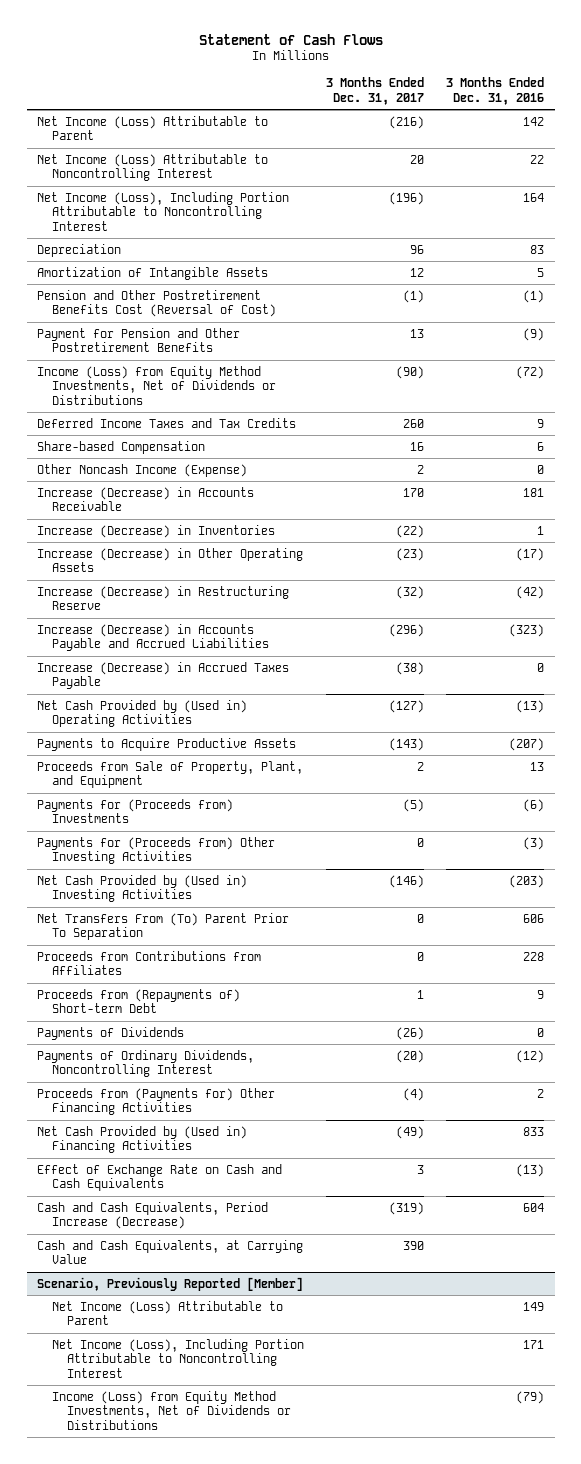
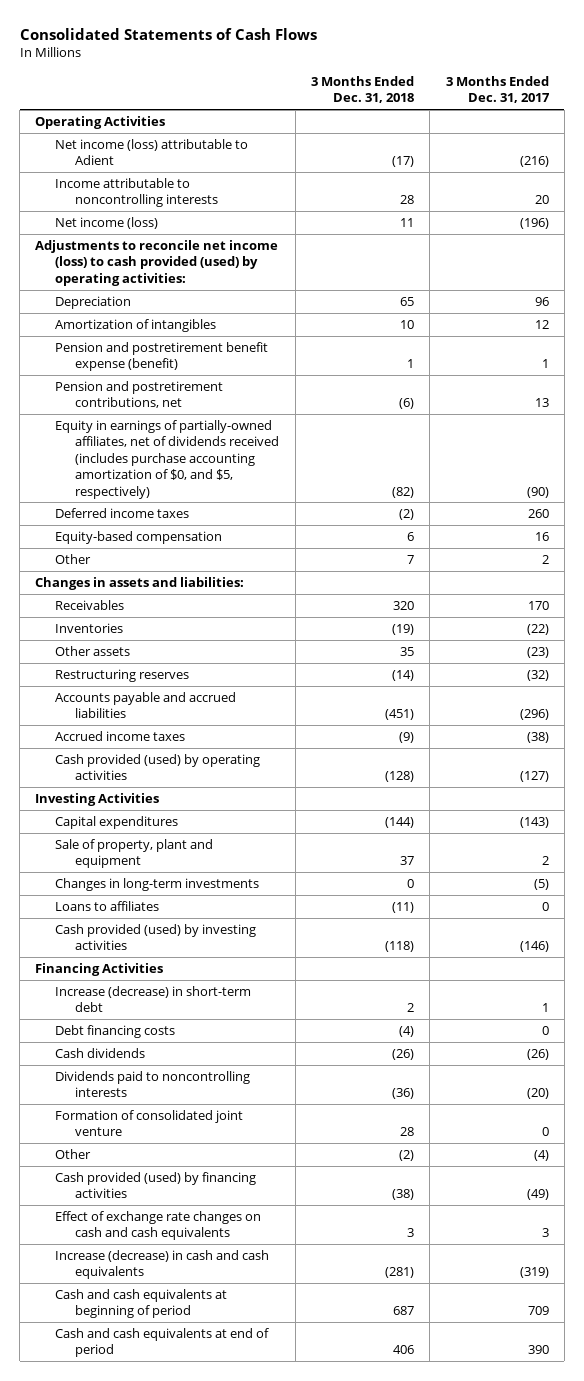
- Statement of Cash Flows
+ Consolidated Statements of Cash Flows
- | 3 Months Ended Dec. 31, 2017 | 3 Months Ended Dec. 31, 2016
+ | 3 Months Ended Dec. 31, 2018 | 3 Months Ended Dec. 31, 2017
- Net Income (Loss) Attributable to Parent | (216) | 142
- Net Income (Loss) Attributable to Noncontrolling Interest | 20 | 22
- Net Income (Loss), Including Portion Attributable to Noncontrolling Interest | (196) | 164
+ Operating Activities
+ Net income (loss) attributable to Adient | (17) | (216)
+ Income attributable to noncontrolling interests | 28 | 20
+ Net income (loss) | 11 | (196)
+ Adjustments to reconcile net income (loss) to cash provided (used) by operating activities:
- Amortization of Intangible Assets | 12 | 5
- Pension and Other Postretirement Benefits Cost (Reversal of Cost) | (1) | (1)
- Payment for Pension and Other Postretirement Benefits | 13 | (9)
- Income (Loss) from Equity Method Investments, Net of Dividends or Distributions | (90) | (72)
- Deferred Income Taxes and Tax Credits | 260 | 9
- Share-based Compensation | 16 | 6
- Other Noncash Income (Expense) | 2 | 0
- Increase (Decrease) in Accounts Receivable | 170 | 181
- Increase (Decrease) in Inventories | (22) | 1
- Increase (Decrease) in Other Operating Assets | (23) | (17)
- Increase (Decrease) in Restructuring Reserve | (32) | (42)
- Increase (Decrease) in Accounts Payable and Accrued Liabilities | (296) | (323)
- Increase (Decrease) in Accrued Taxes Payable | (38) | 0
- Net Cash Provided by (Used in) Operating Activities | (127) | (13)
- Payments to Acquire Productive Assets | (143) | (207)
- Proceeds from Sale of Property, Plant, and Equipment | 2 | 13
- Payments for (Proceeds from) Investments | (5) | (6)
- Payments for (Proceeds from) Other Investing Activities | 0 | (3)
- Net Cash Provided by (Used in) Investing Activities | (146) | (203)
- Net Transfers From (To) Parent Prior To Separation | 0 | 606
- Proceeds from Contributions from Affiliates | 0 | 228
- Proceeds from (Repayments of) Short-term Debt | 1 | 9
- Payments of Dividends | (26) | 0
- Payments of Ordinary Dividends, Noncontrolling Interest | (20) | (12)
- Proceeds from (Payments for) Other Financing Activities | (4) | 2
- Net Cash Provided by (Used in) Financing Activities | (49) | 833
- Effect of Exchange Rate on Cash and Cash Equivalents | 3 | (13)
- Cash and Cash Equivalents, Period Increase (Decrease) | (319) | 604
- Cash and Cash Equivalents, at Carrying Value | 390 |
- Scenario, Previously Reported [Member]
- Net Income (Loss) Attributable to Parent | | 149
- Net Income (Loss), Including Portion Attributable to Noncontrolling Interest | | 171
- Income (Loss) from Equity Method Investments, Net of Dividends or Distributions | | (79)
+ Amortization of intangibles | 10 | 12
+ Pension and postretirement benefit expense (benefit) | 1 | 1
+ Pension and postretirement contributions, net | (6) | 13
+ Equity in earnings of partially-owned affiliates, net of dividends received (includes purchase accounting amortization of $0, and $5, respectively) | (82) | (90)
+ Deferred income taxes | (2) | 260
+ Equity-based compensation | 6 | 16
+ Other | 7 | 2
+ Changes in assets and liabilities:
+ Receivables | 320 | 170
+ Inventories | (19) | (22)
+ Other assets | 35 | (23)
+ Restructuring reserves | (14) | (32)
+ Accounts payable and accrued liabilities | (451) | (296)
+ Accrued income taxes | (9) | (38)
+ Cash provided (used) by operating activities | (128) | (127)
+ Investing Activities
+ Capital expenditures | (144) | (143)
+ Sale of property, plant and equipment | 37 | 2
+ Changes in long-term investments | 0 | (5)
+ Loans to affiliates | (11) | 0
+ Cash provided (used) by investing activities | (118) | (146)
+ Financing Activities
+ Increase (decrease) in short-term debt | 2 | 1
+ Debt financing costs | (4) | 0
+ Cash dividends | (26) | (26)
+ Dividends paid to noncontrolling interests | (36) | (20)
+ Formation of consolidated joint venture | 28 | 0
+ Other | (2) | (4)
+ Cash provided (used) by financing activities | (38) | (49)
+ Effect of exchange rate changes on cash and cash equivalents | 3 | 3
+ Increase (decrease) in cash and cash equivalents | (281) | (319)
+ Cash and cash equivalents at beginning of period | 687 | 709
+ Cash and cash equivalents at end of period | 406 | 390

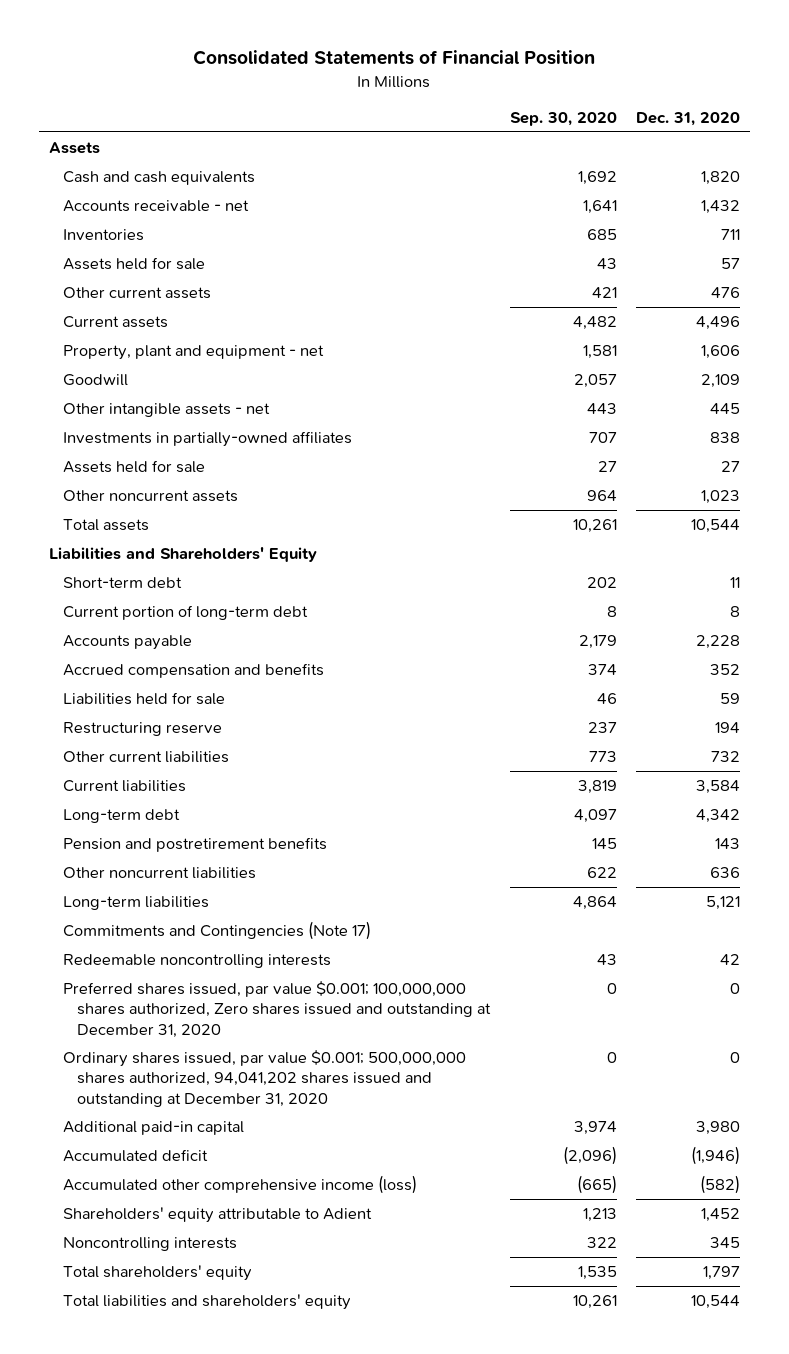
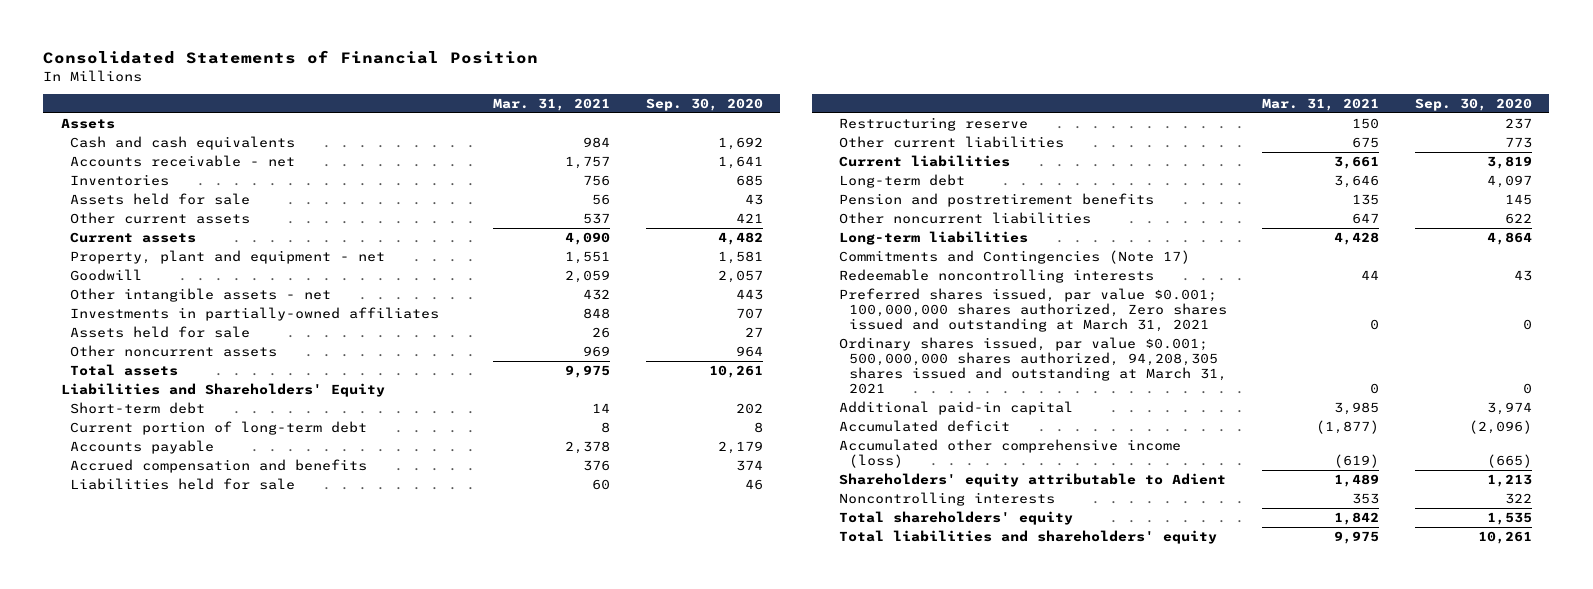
- | Sep. 30, 2020 | Dec. 31, 2020
+ | Mar. 31, 2021 | Sep. 30, 2020
- Preferred shares issued, par value $0.001; 100,000,000 shares authorized, Zero shares issued and outstanding at December 31, 2020 | 0 | 0
- Ordinary shares issued, par value $0.001; 500,000,000 shares authorized, 94,041,202 shares issued and outstanding at December 31, 2020 | 0 | 0
+ Preferred shares issued, par value $0.001; 100,000,000 shares authorized, Zero shares issued and outstanding at March 31, 2021 | 0 | 0
+ Ordinary shares issued, par value $0.001; 500,000,000 shares authorized, 94,208,305 shares issued and outstanding at March 31, 2021 | 0 | 0

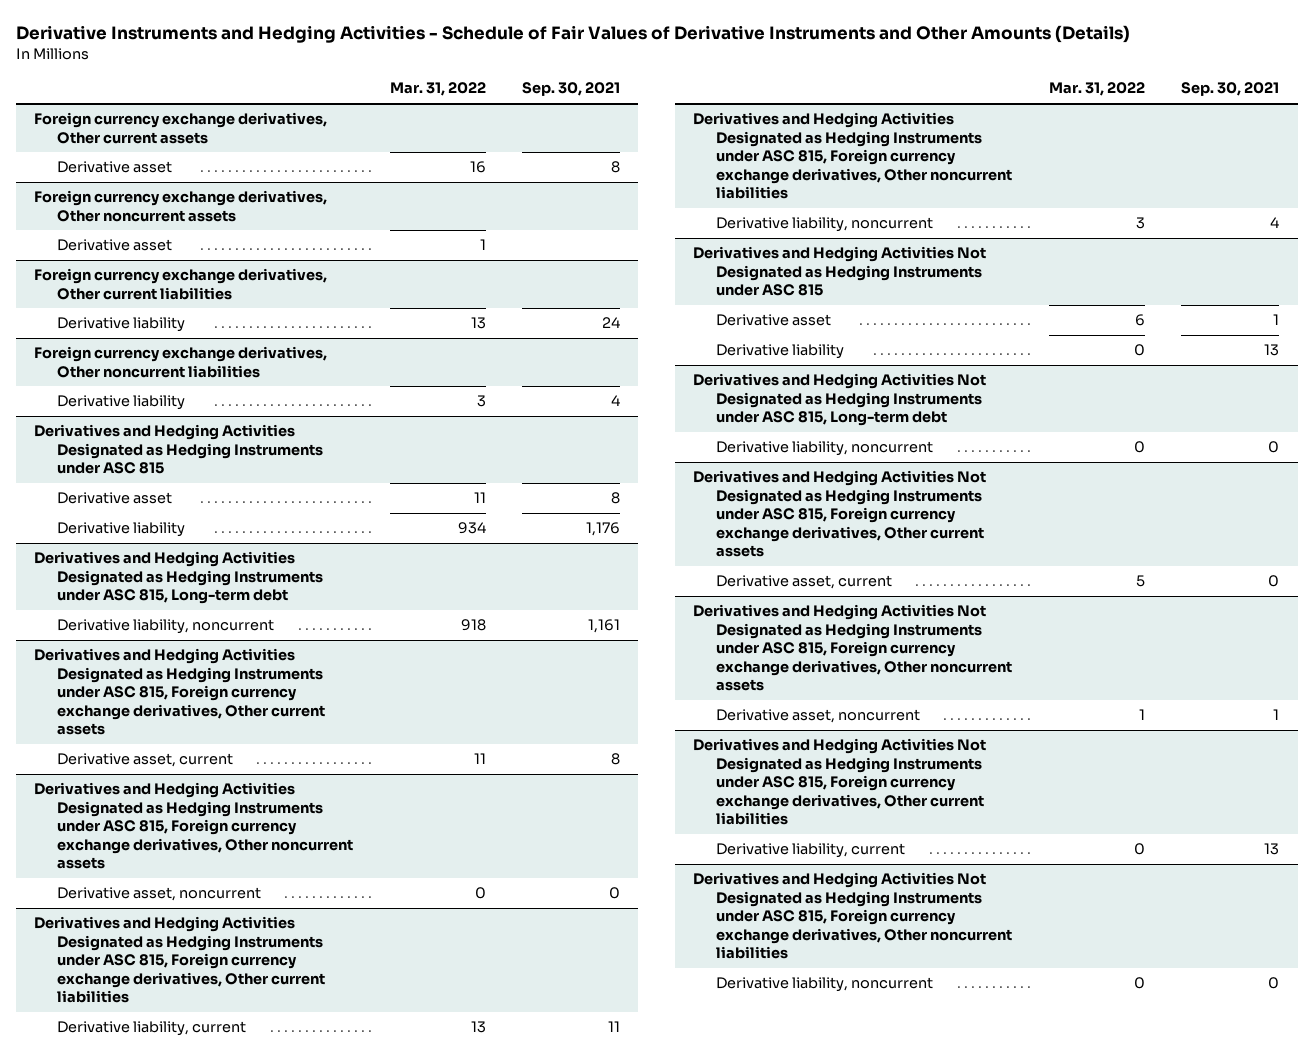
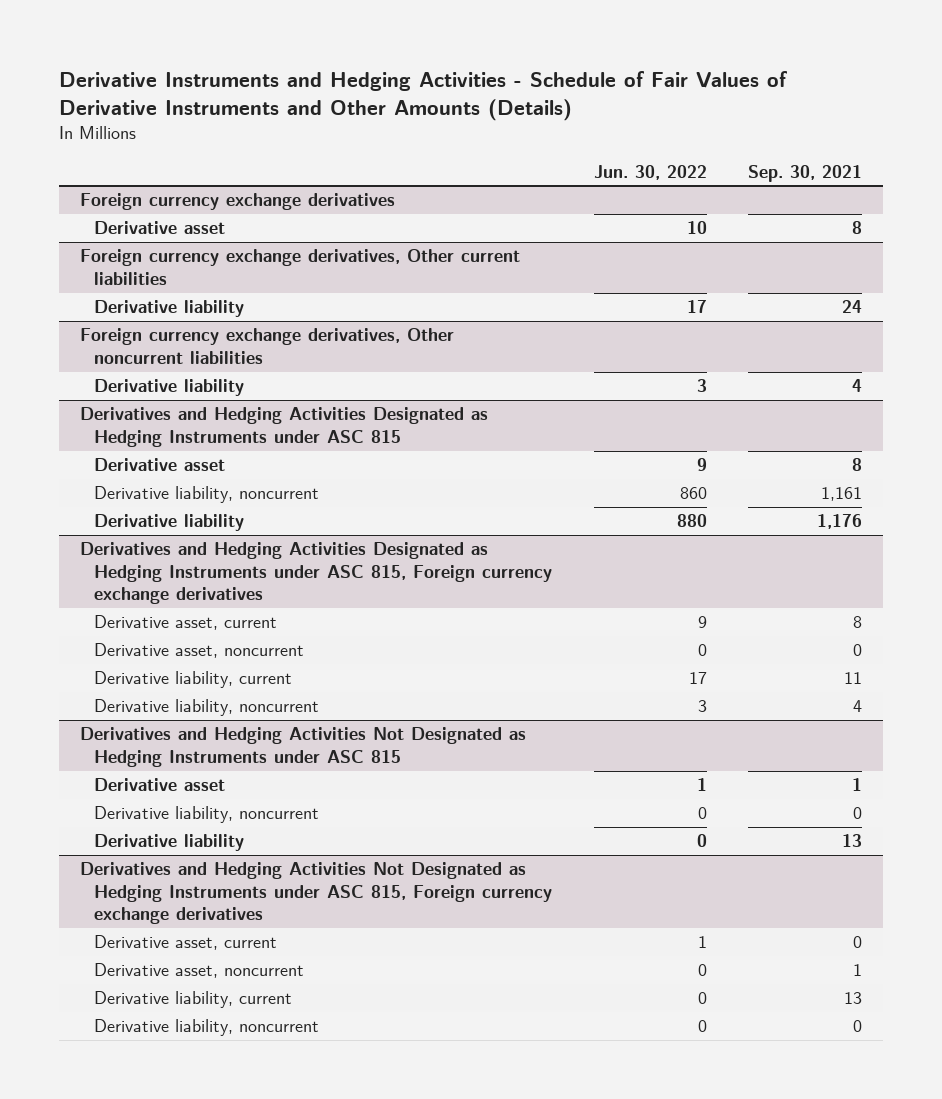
- | Mar. 31, 2022 | Sep. 30, 2021
+ | Jun. 30, 2022 | Sep. 30, 2021
- Foreign currency exchange derivatives, Other current assets
+ Foreign currency exchange derivatives
- Foreign currency exchange derivatives, Other noncurrent assets
- Derivative asset | 1 |
- Derivatives and Hedging Activities Designated as Hedging Instruments under ASC 815, Long-term debt
- Derivatives and Hedging Activities Designated as Hedging Instruments under ASC 815, Foreign currency exchange derivatives, Other current assets
@ Derivatives and Hedging Activities Designated as Hedging Instruments under ASC 815
moved down: Derivative liability | 880 | 1,176
+ Derivatives and Hedging Activities Designated as Hedging Instruments under ASC 815, Foreign currency exchange derivatives
- Derivatives and Hedging Activities Designated as Hedging Instruments under ASC 815, Foreign currency exchange derivatives, Other noncurrent assets
- Derivatives and Hedging Activities Designated as Hedging Instruments under ASC 815, Foreign currency exchange derivatives, Other current liabilities
- Derivatives and Hedging Activities Designated as Hedging Instruments under ASC 815, Foreign currency exchange derivatives, Other noncurrent liabilities
- Derivatives and Hedging Activities Not Designated as Hedging Instruments under ASC 815, Long-term debt
- Derivatives and Hedging Activities Not Designated as Hedging Instruments under ASC 815, Foreign currency exchange derivatives, Other current assets
@ Derivatives and Hedging Activities Not Designated as Hedging Instruments under ASC 815
moved down: Derivative liability | 0 | 13
+ Derivatives and Hedging Activities Not Designated as Hedging Instruments under ASC 815, Foreign currency exchange derivatives
- Derivatives and Hedging Activities Not Designated as Hedging Instruments under ASC 815, Foreign currency exchange derivatives, Other noncurrent assets
- Derivatives and Hedging Activities Not Designated as Hedging Instruments under ASC 815, Foreign currency exchange derivatives, Other current liabilities
- Derivatives and Hedging Activities Not Designated as Hedging Instruments under ASC 815, Foreign currency exchange derivatives, Other noncurrent liabilities

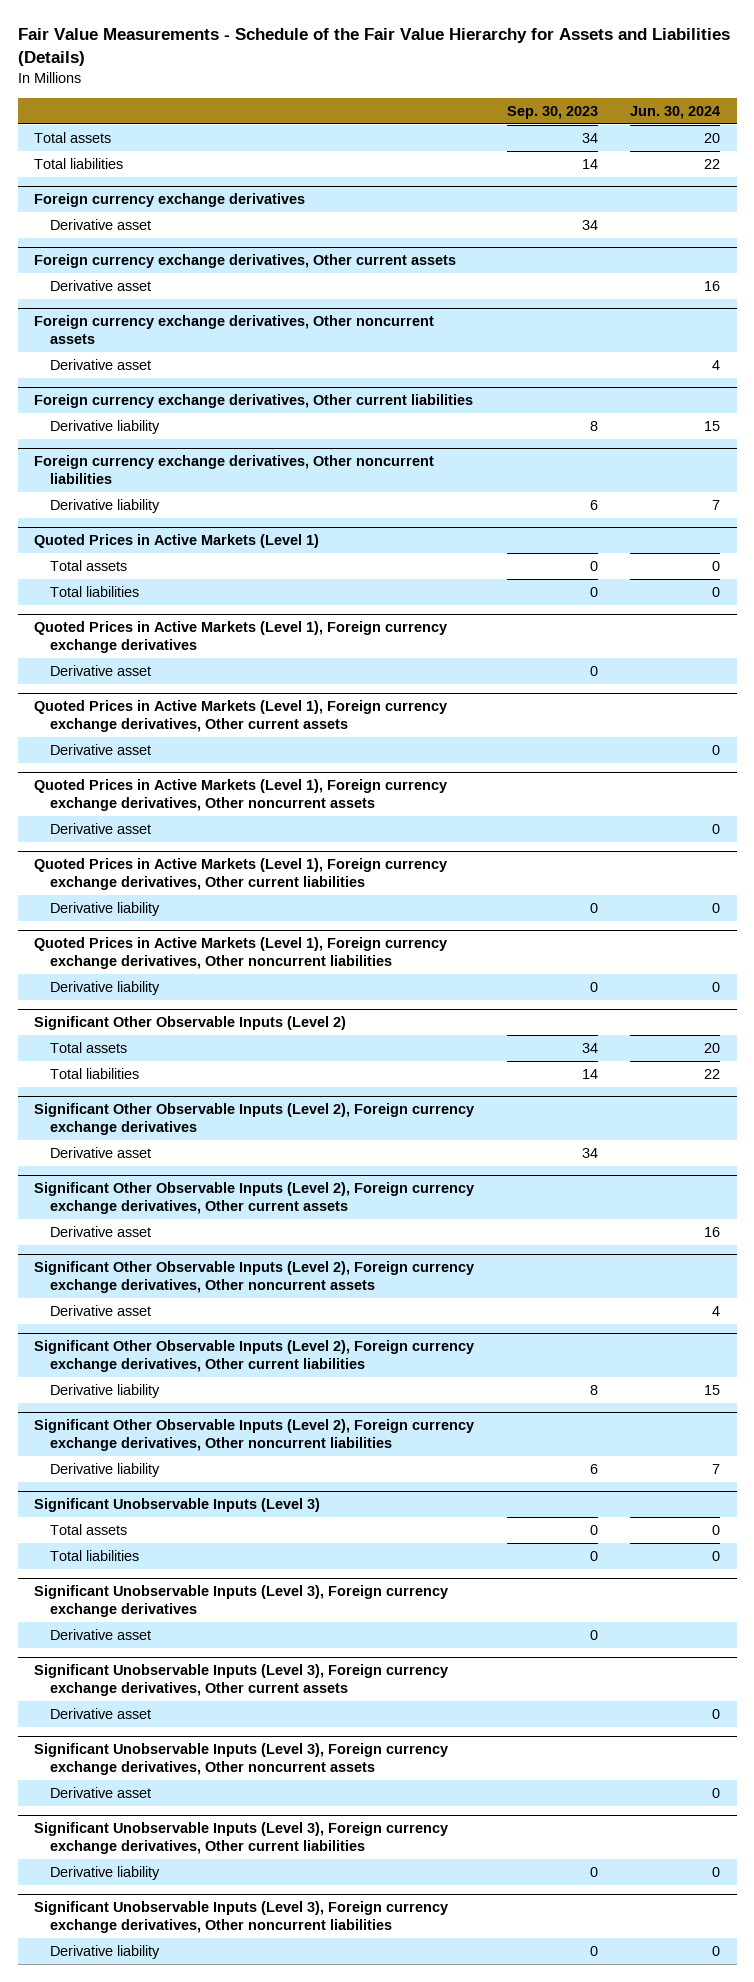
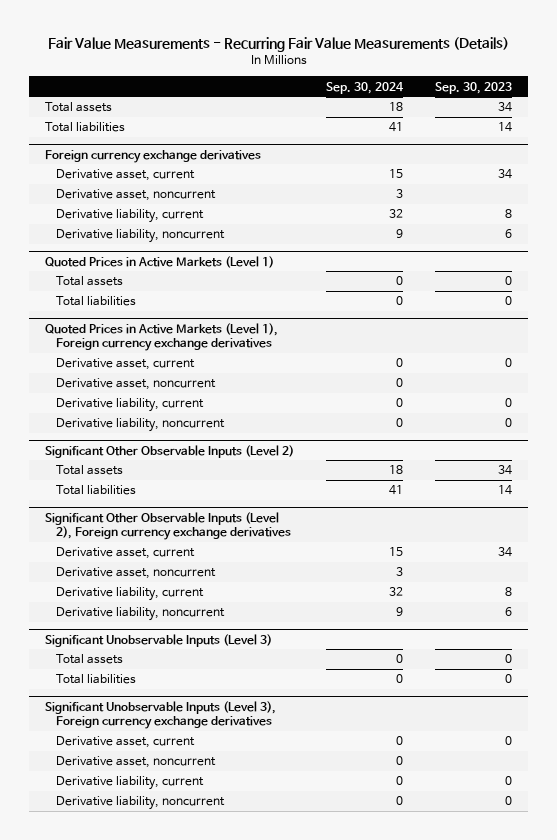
- Fair Value Measurements - Schedule of the Fair Value Hierarchy for Assets and Liabilities (Details)
+ Fair Value Measurements - Recurring Fair Value Measurements (Details)
- | Sep. 30, 2023 | Jun. 30, 2024
+ | Sep. 30, 2024 | Sep. 30, 2023
@ Foreign currency exchange derivatives
- Derivative asset | 34 |
- Foreign currency exchange derivatives, Other current assets
- Derivative asset | | 16
- Foreign currency exchange derivatives, Other noncurrent assets
- Derivative asset | | 4
- Foreign currency exchange derivatives, Other current liabilities
- Derivative liability | 8 | 15
- Foreign currency exchange derivatives, Other noncurrent liabilities
- Derivative liability | 6 | 7
@ Foreign currency exchange derivatives
+ Derivative asset, current | 15 | 34
+ Derivative asset, noncurrent | 3 |
+ Derivative liability, current | 32 | 8
+ Derivative liability, noncurrent | 9 | 6
@ Quoted Prices in Active Markets (Level 1), Foreign currency exchange derivatives
- Derivative asset | 0 |
- Quoted Prices in Active Markets (Level 1), Foreign currency exchange derivatives, Other current assets
- Derivative asset | | 0
- Quoted Prices in Active Markets (Level 1), Foreign currency exchange derivatives, Other noncurrent assets
- Derivative asset | | 0
- Quoted Prices in Active Markets (Level 1), Foreign currency exchange derivatives, Other current liabilities
- Derivative liability | 0 | 0
- Quoted Prices in Active Markets (Level 1), Foreign currency exchange derivatives, Other noncurrent liabilities
- Derivative liability | 0 | 0
@ Quoted Prices in Active Markets (Level 1), Foreign currency exchange derivatives
+ Derivative asset, current | 0 | 0
+ Derivative asset, noncurrent | 0 |
+ Derivative liability, current | 0 | 0
+ Derivative liability, noncurrent | 0 | 0
@ Significant Other Observable Inputs (Level 2), Foreign currency exchange derivatives
- Derivative asset | 34 |
- Significant Other Observable Inputs (Level 2), Foreign currency exchange derivatives, Other current assets
- Derivative asset | | 16
- Significant Other Observable Inputs (Level 2), Foreign currency exchange derivatives, Other noncurrent assets
- Derivative asset | | 4
- Significant Other Observable Inputs (Level 2), Foreign currency exchange derivatives, Other current liabilities
- Derivative liability | 8 | 15
- Significant Other Observable Inputs (Level 2), Foreign currency exchange derivatives, Other noncurrent liabilities
- Derivative liability | 6 | 7
@ Significant Other Observable Inputs (Level 2), Foreign currency exchange derivatives
+ Derivative asset, current | 15 | 34
+ Derivative asset, noncurrent | 3 |
+ Derivative liability, current | 32 | 8
+ Derivative liability, noncurrent | 9 | 6
@ Significant Unobservable Inputs (Level 3), Foreign currency exchange derivatives
- Derivative asset | 0 |
- Significant Unobservable Inputs (Level 3), Foreign currency exchange derivatives, Other current assets
- Derivative asset | | 0
- Significant Unobservable Inputs (Level 3), Foreign currency exchange derivatives, Other noncurrent assets
- Derivative asset | | 0
- Significant Unobservable Inputs (Level 3), Foreign currency exchange derivatives, Other current liabilities
- Derivative liability | 0 | 0
- Significant Unobservable Inputs (Level 3), Foreign currency exchange derivatives, Other noncurrent liabilities
- Derivative liability | 0 | 0
@ Significant Unobservable Inputs (Level 3), Foreign currency exchange derivatives
+ Derivative asset, current | 0 | 0
+ Derivative asset, noncurrent | 0 |
+ Derivative liability, current | 0 | 0
+ Derivative liability, noncurrent | 0 | 0

